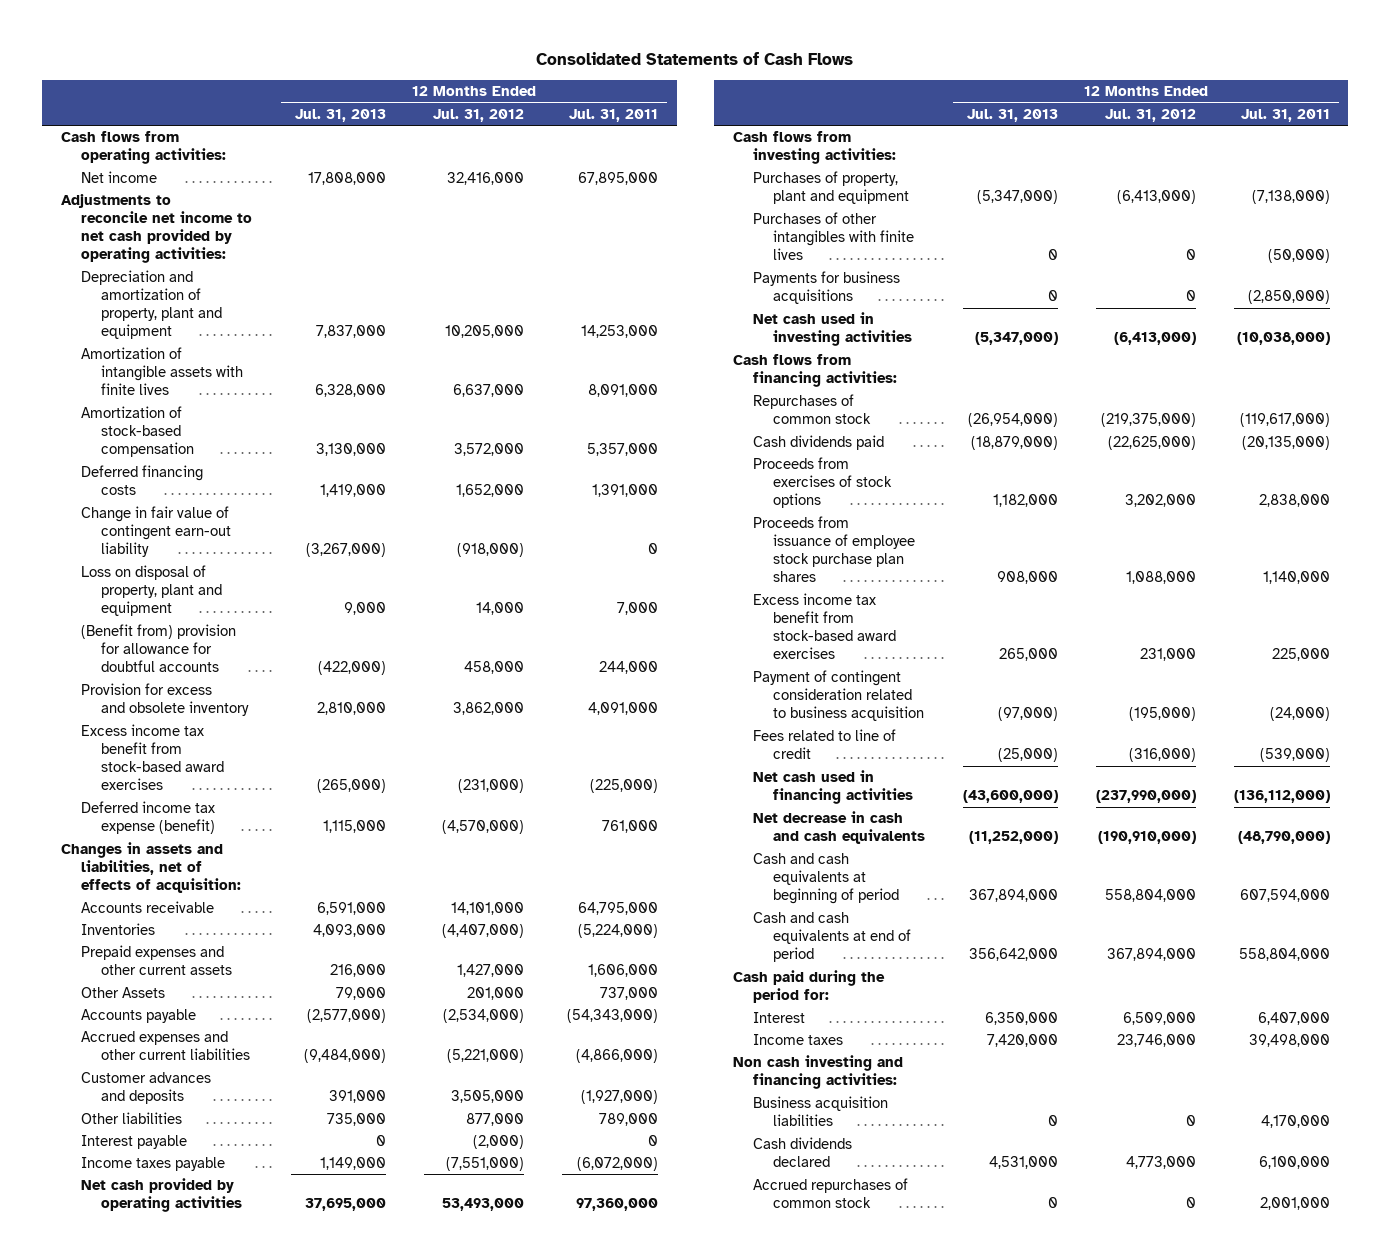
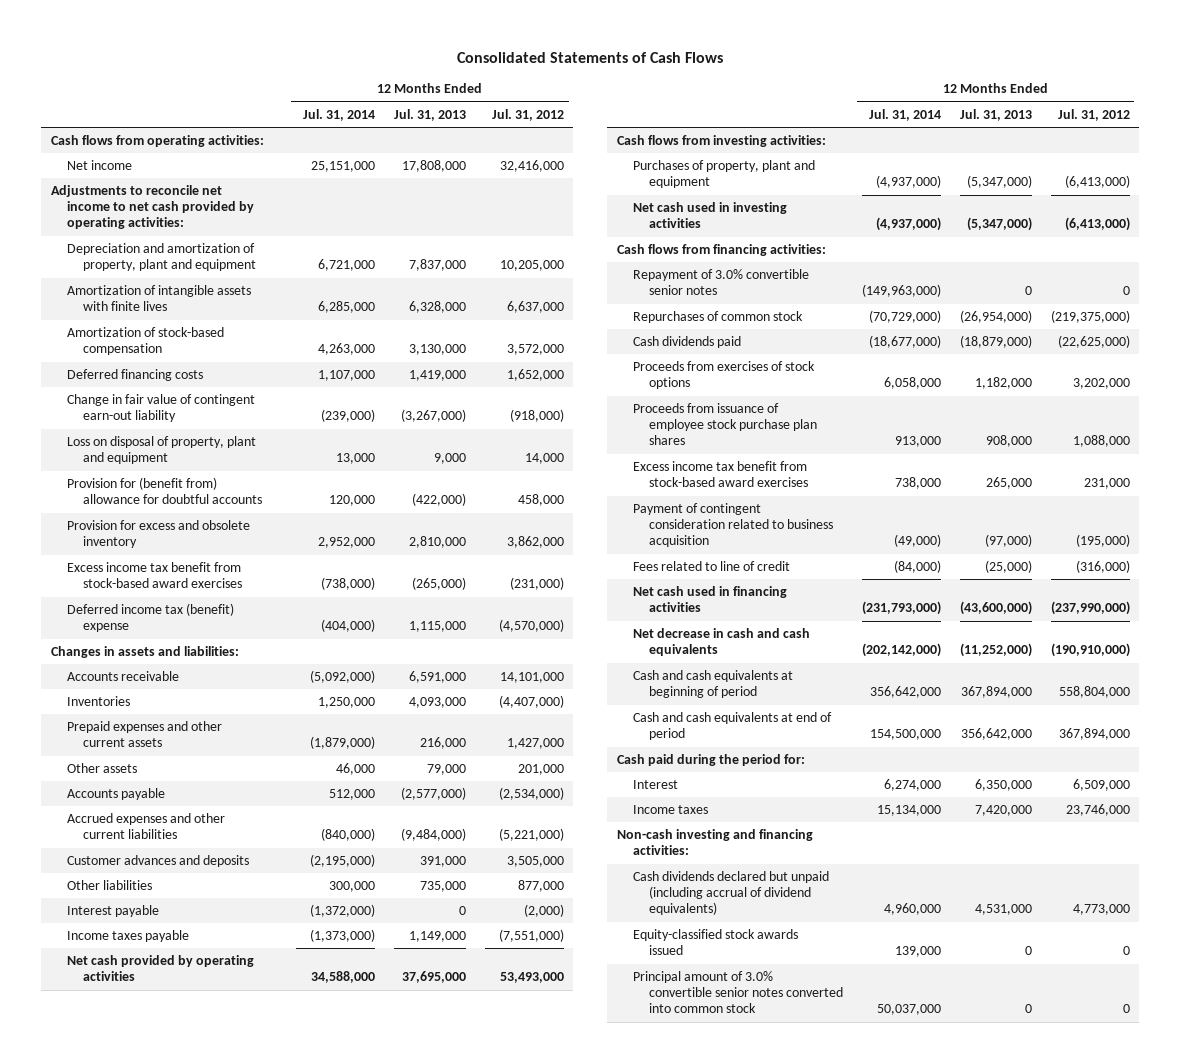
- | 12 Months Ended Jul. 31, 2013 | 12 Months Ended Jul. 31, 2012 | 12 Months Ended Jul. 31, 2011
+ | 12 Months Ended Jul. 31, 2014 | 12 Months Ended Jul. 31, 2013 | 12 Months Ended Jul. 31, 2012
- (Benefit from) provision for allowance for doubtful accounts | (422,000) | 458,000 | 244,000
+ Provision for (benefit from) allowance for doubtful accounts | 120,000 | (422,000) | 458,000
- Deferred income tax expense (benefit) | 1,115,000 | (4,570,000) | 761,000
- Changes in assets and liabilities, net of effects of acquisition:
+ Deferred income tax (benefit) expense | (404,000) | 1,115,000 | (4,570,000)
+ Changes in assets and liabilities:
- Other Assets | 79,000 | 201,000 | 737,000
+ Other assets | 46,000 | 79,000 | 201,000
- Purchases of other intangibles with finite lives | 0 | 0 | (50,000)
- Payments for business acquisitions | 0 | 0 | (2,850,000)
+ Repayment of 3.0% convertible senior notes | (149,963,000) | 0 | 0
- Non cash investing and financing activities:
- Business acquisition liabilities | 0 | 0 | 4,170,000
- Cash dividends declared | 4,531,000 | 4,773,000 | 6,100,000
- Accrued repurchases of common stock | 0 | 0 | 2,001,000
+ Non-cash investing and financing activities:
+ Cash dividends declared but unpaid (including accrual of dividend equivalents) | 4,960,000 | 4,531,000 | 4,773,000
+ Equity-classified stock awards issued | 139,000 | 0 | 0
+ Principal amount of 3.0% convertible senior notes converted into common stock | 50,037,000 | 0 | 0

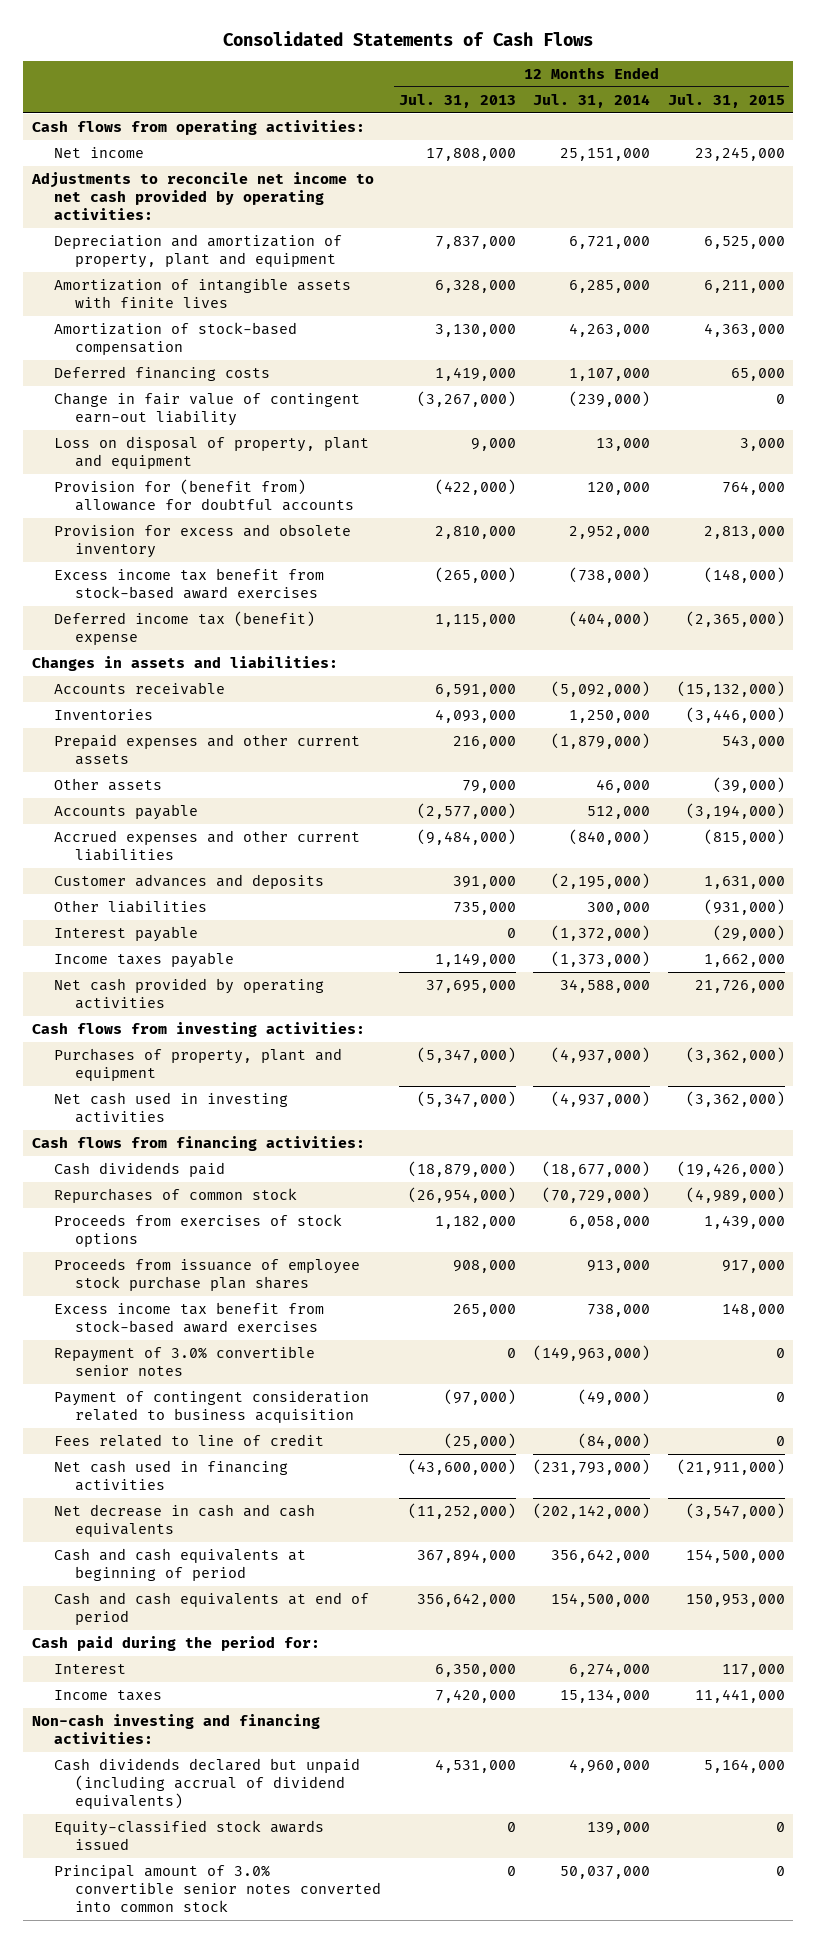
- | 12 Months Ended Jul. 31, 2014 | 12 Months Ended Jul. 31, 2013 | 12 Months Ended Jul. 31, 2012
+ | 12 Months Ended Jul. 31, 2013 | 12 Months Ended Jul. 31, 2014 | 12 Months Ended Jul. 31, 2015
moved down: Repurchases of common stock | (26,954,000) | (70,729,000) | (4,989,000)
moved down: Repayment of 3.0% convertible senior notes | 0 | (149,963,000) | 0

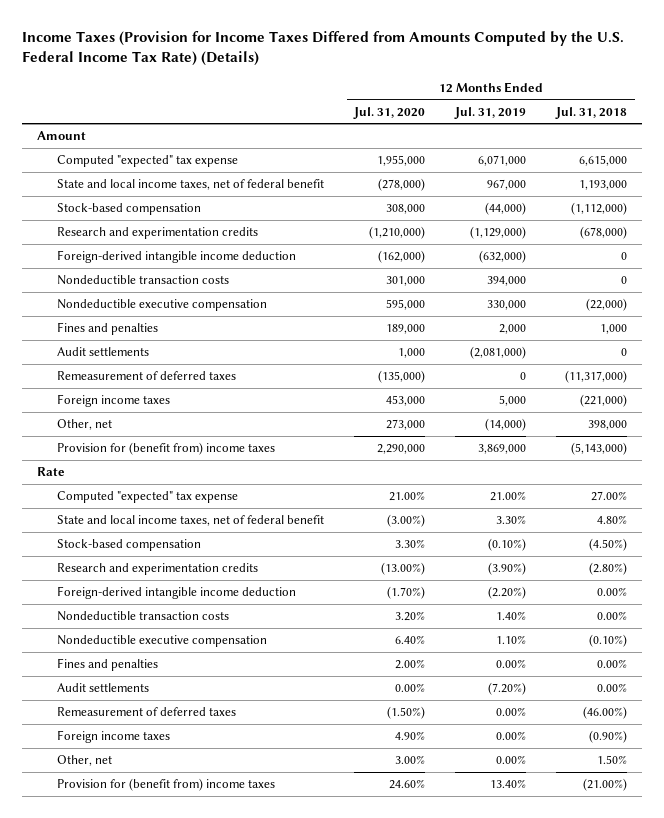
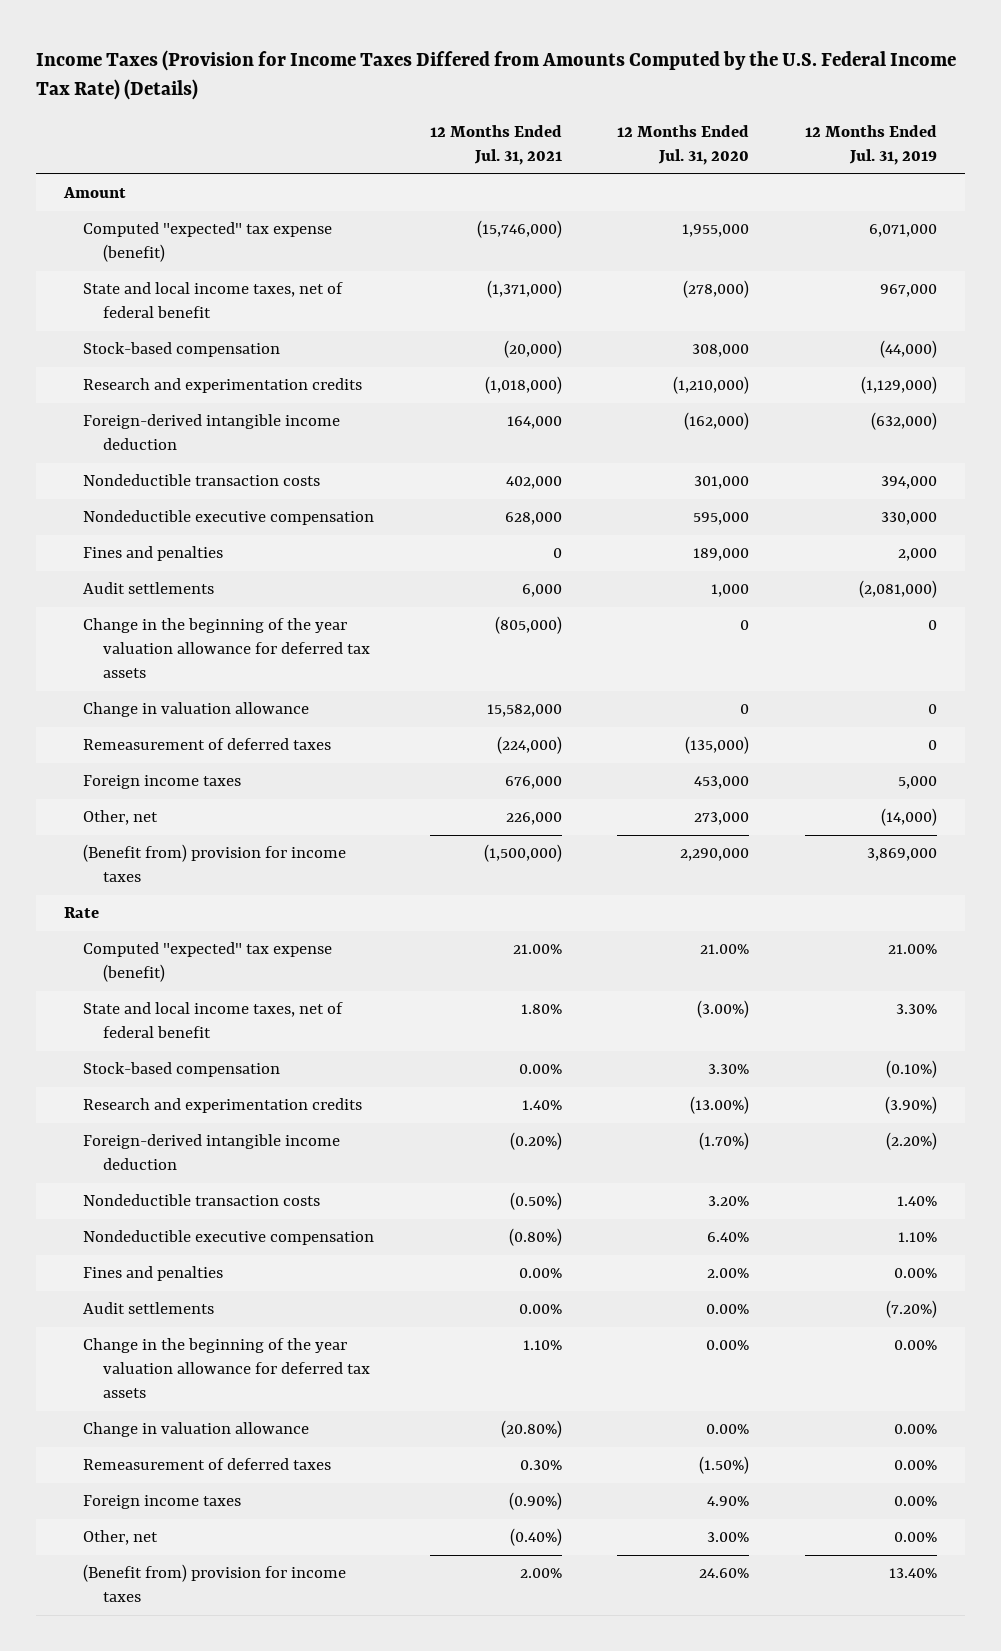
- | 12 Months Ended Jul. 31, 2020 | 12 Months Ended Jul. 31, 2019 | 12 Months Ended Jul. 31, 2018
+ | 12 Months Ended Jul. 31, 2021 | 12 Months Ended Jul. 31, 2020 | 12 Months Ended Jul. 31, 2019
- Computed "expected" tax expense | 1,955,000 | 6,071,000 | 6,615,000
+ Computed "expected" tax expense (benefit) | (15,746,000) | 1,955,000 | 6,071,000
+ Change in the beginning of the year valuation allowance for deferred tax assets | (805,000) | 0 | 0
+ Change in valuation allowance | 15,582,000 | 0 | 0
- Provision for (benefit from) income taxes | 2,290,000 | 3,869,000 | (5,143,000)
+ (Benefit from) provision for income taxes | (1,500,000) | 2,290,000 | 3,869,000
- Computed "expected" tax expense | 21.00% | 21.00% | 27.00%
+ Computed "expected" tax expense (benefit) | 21.00% | 21.00% | 21.00%
+ Change in the beginning of the year valuation allowance for deferred tax assets | 1.10% | 0.00% | 0.00%
+ Change in valuation allowance | (20.80%) | 0.00% | 0.00%
- Provision for (benefit from) income taxes | 24.60% | 13.40% | (21.00%)
+ (Benefit from) provision for income taxes | 2.00% | 24.60% | 13.40%

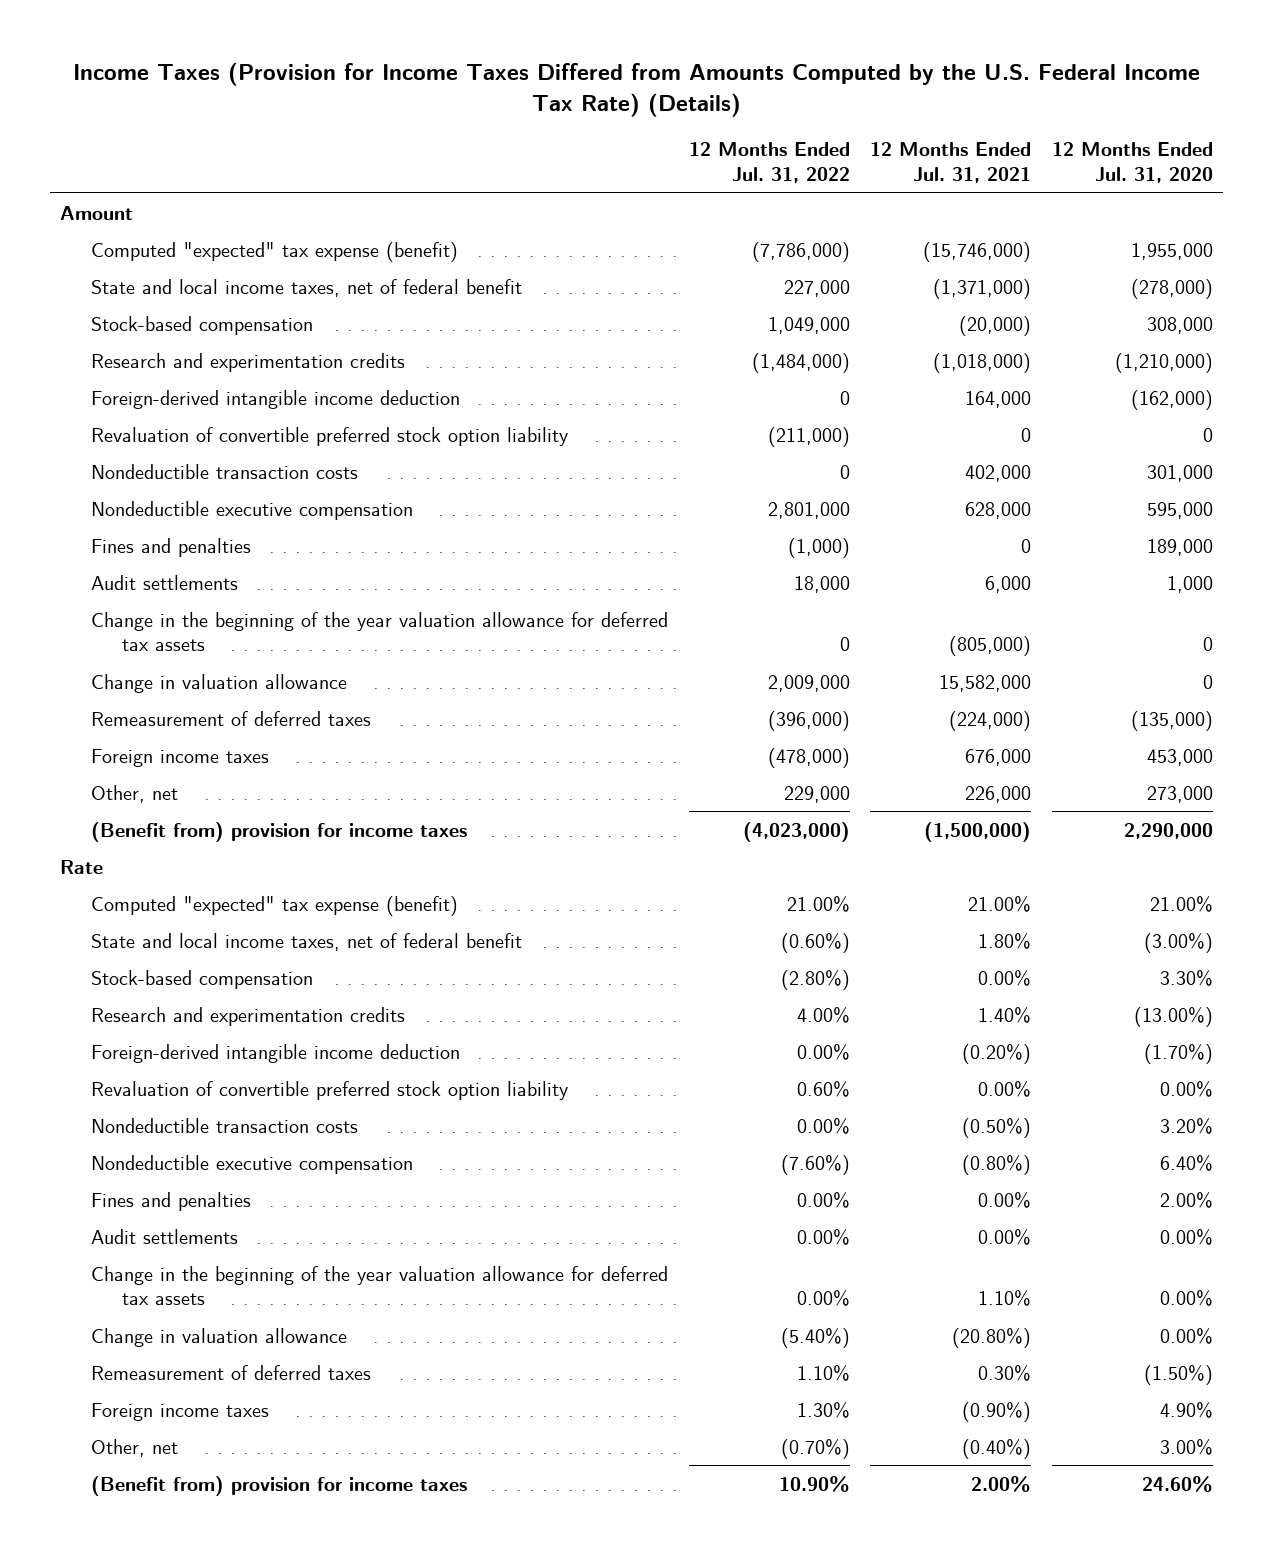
- | 12 Months Ended Jul. 31, 2021 | 12 Months Ended Jul. 31, 2020 | 12 Months Ended Jul. 31, 2019
+ | 12 Months Ended Jul. 31, 2022 | 12 Months Ended Jul. 31, 2021 | 12 Months Ended Jul. 31, 2020
+ Revaluation of convertible preferred stock option liability | (211,000) | 0 | 0
+ Revaluation of convertible preferred stock option liability | 0.60% | 0.00% | 0.00%

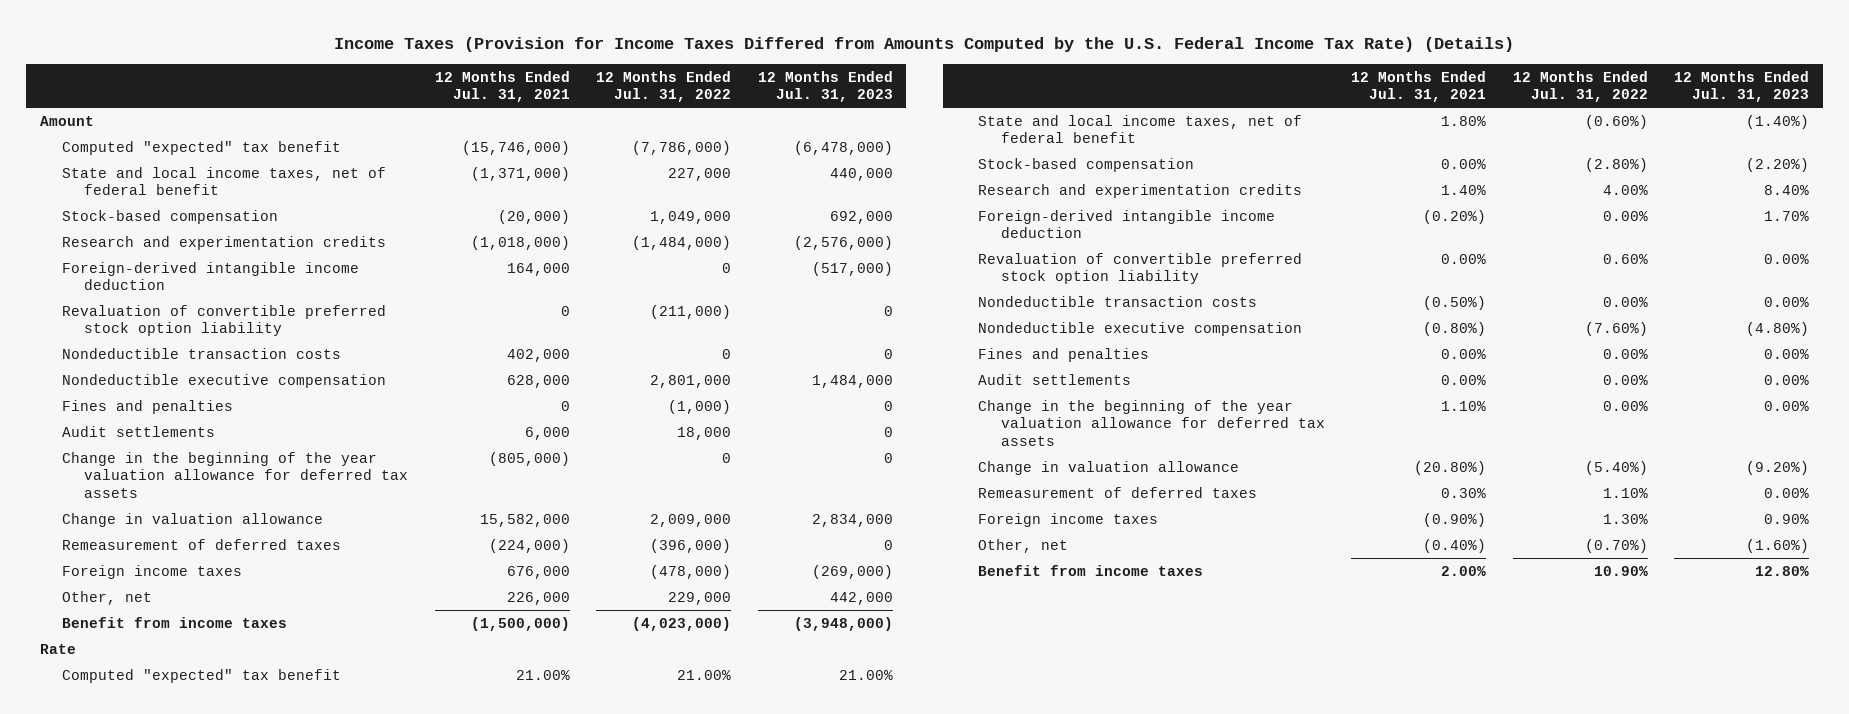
- | 12 Months Ended Jul. 31, 2022 | 12 Months Ended Jul. 31, 2021 | 12 Months Ended Jul. 31, 2020
+ | 12 Months Ended Jul. 31, 2021 | 12 Months Ended Jul. 31, 2022 | 12 Months Ended Jul. 31, 2023
- Computed "expected" tax expense (benefit) | (7,786,000) | (15,746,000) | 1,955,000
+ Computed "expected" tax benefit | (15,746,000) | (7,786,000) | (6,478,000)
- (Benefit from) provision for income taxes | (4,023,000) | (1,500,000) | 2,290,000
+ Benefit from income taxes | (1,500,000) | (4,023,000) | (3,948,000)
- Computed "expected" tax expense (benefit) | 21.00% | 21.00% | 21.00%
+ Computed "expected" tax benefit | 21.00% | 21.00% | 21.00%
- (Benefit from) provision for income taxes | 10.90% | 2.00% | 24.60%
+ Benefit from income taxes | 2.00% | 10.90% | 12.80%

